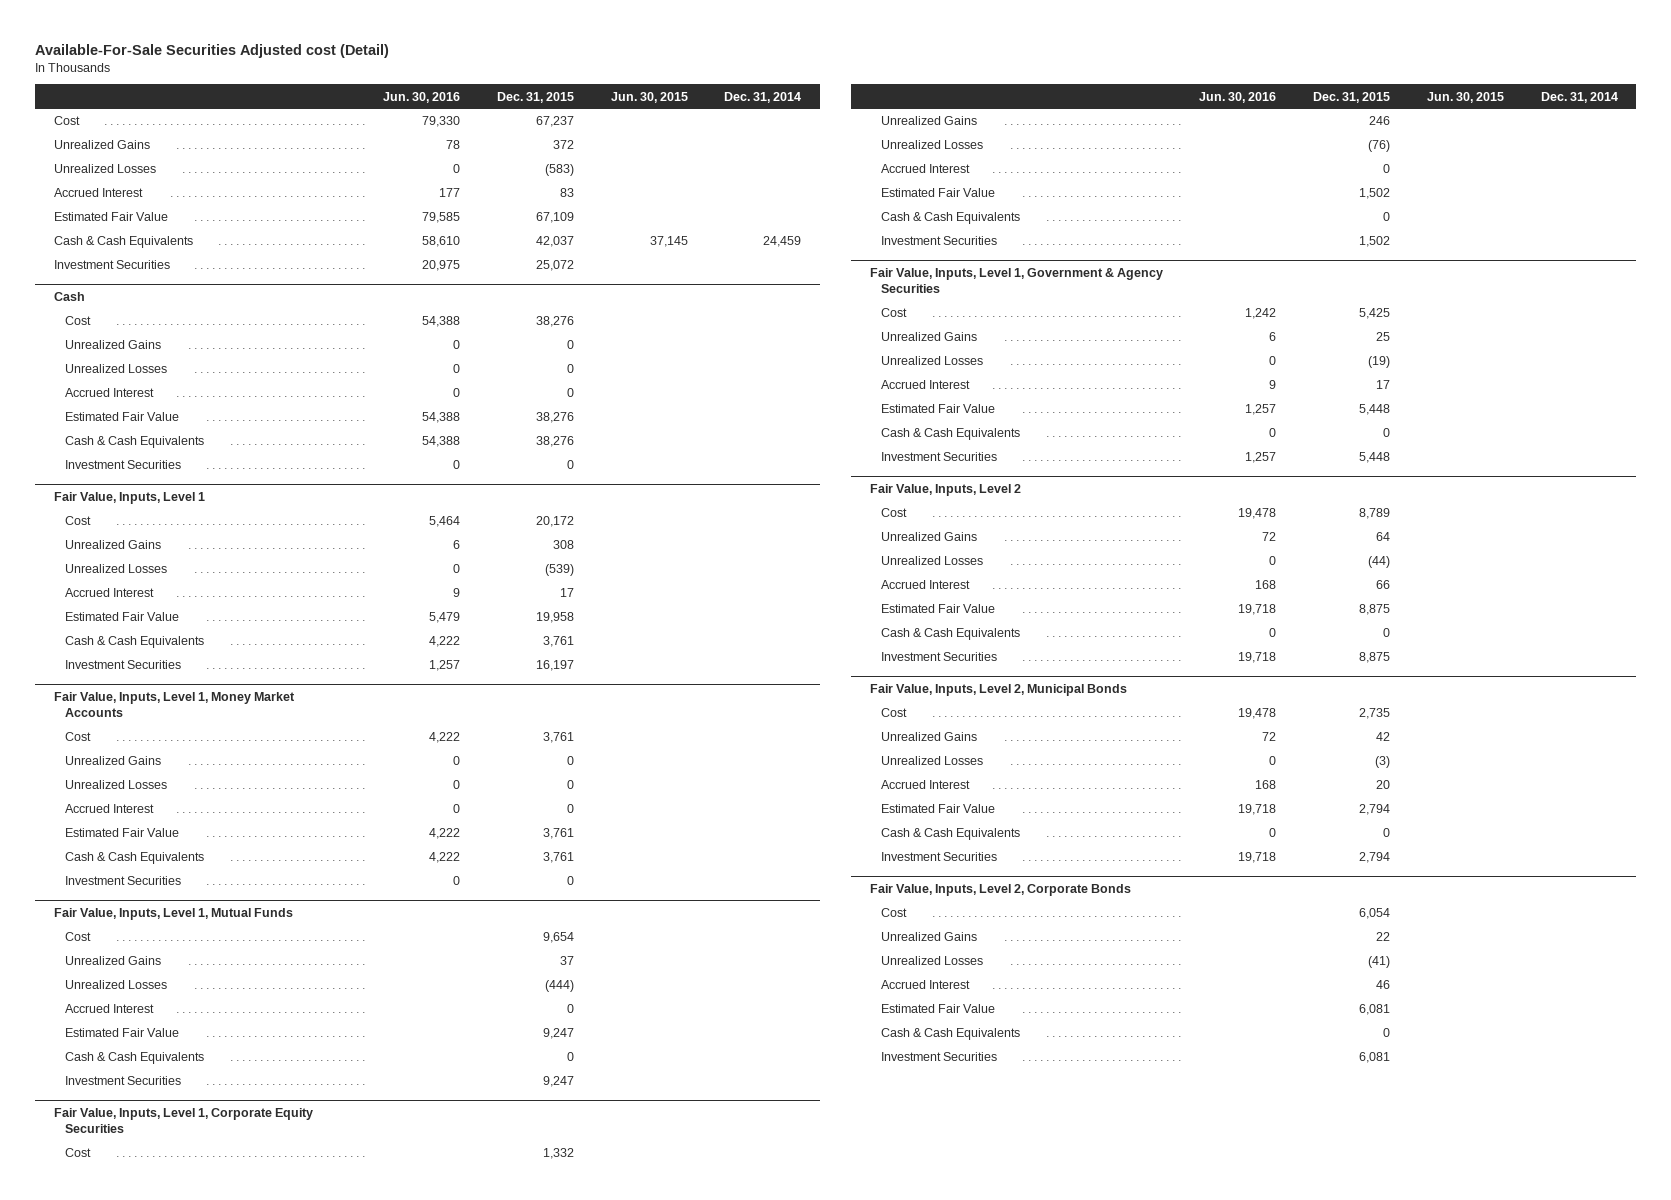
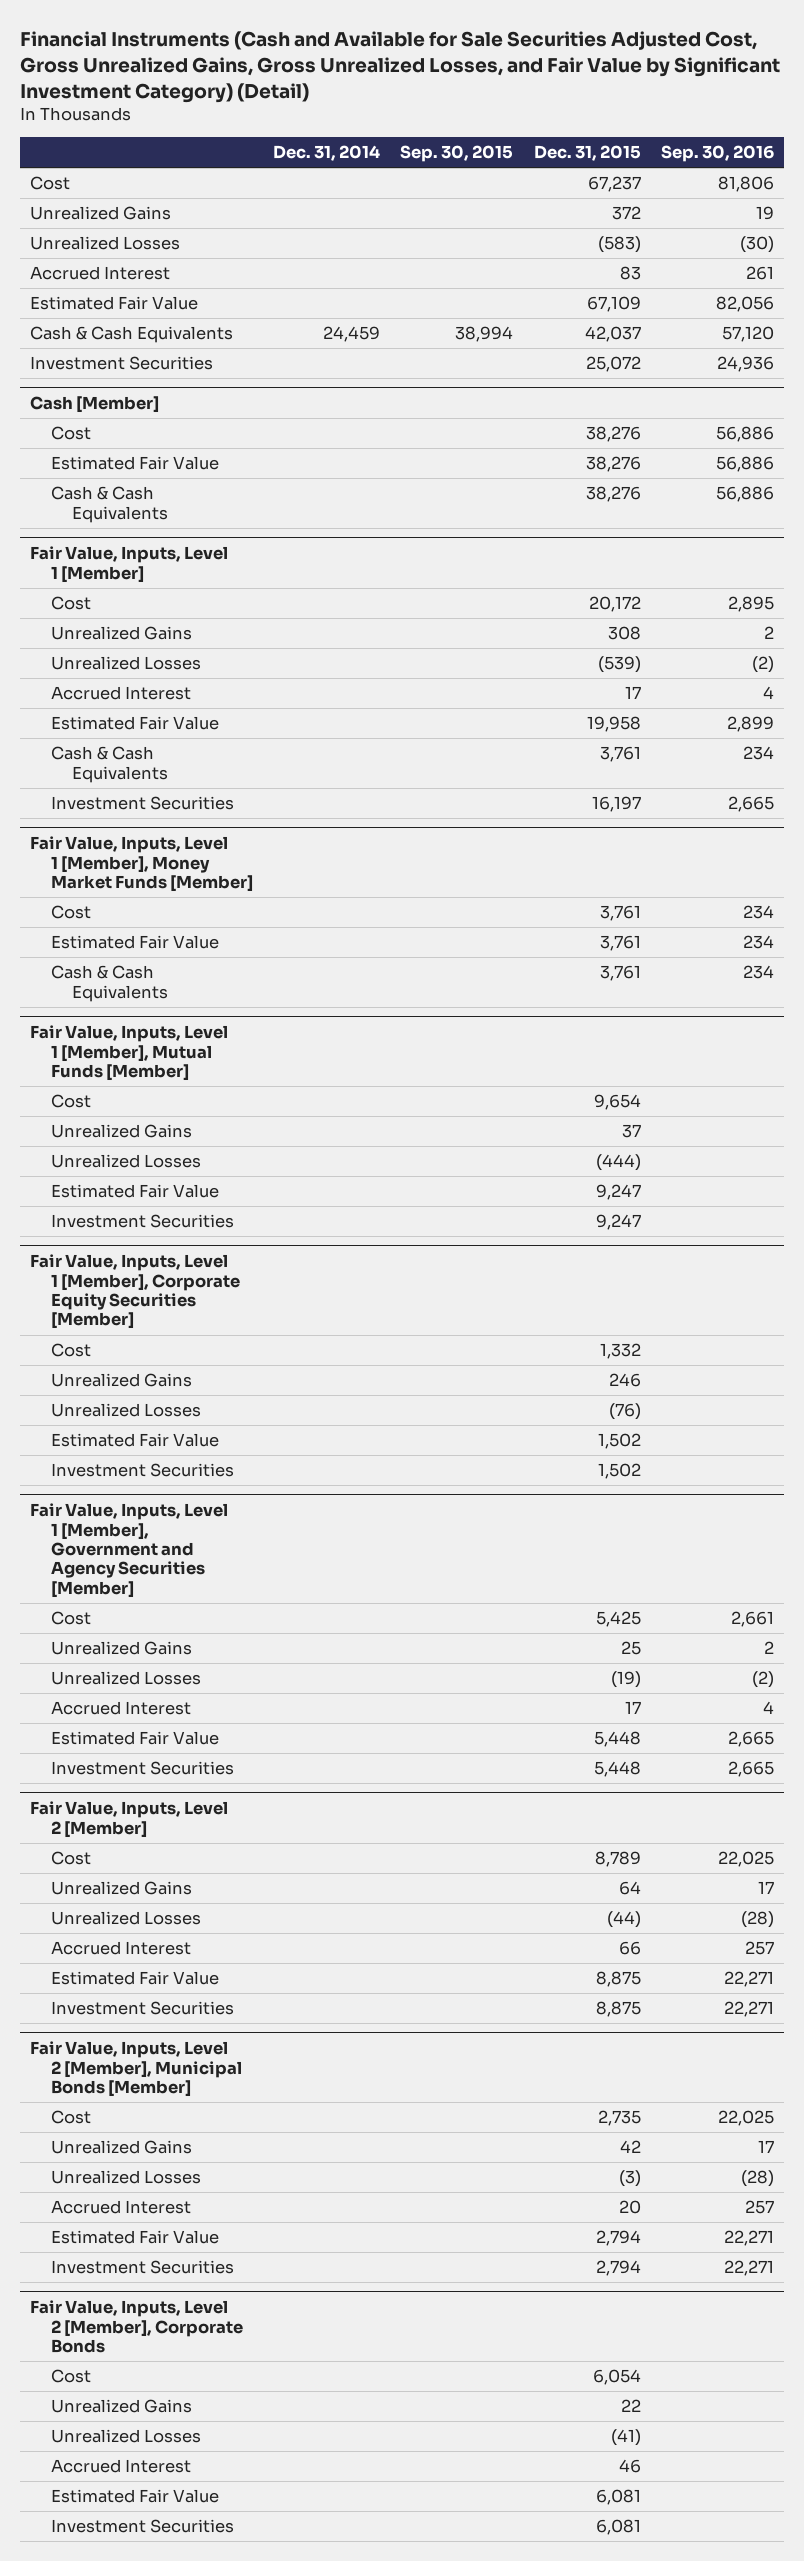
- Available-For-Sale Securities Adjusted cost (Detail)
+ Financial Instruments (Cash and Available for Sale Securities Adjusted Cost, Gross Unrealized Gains, Gross Unrealized Losses, and Fair Value by Significant Investment Category) (Detail)
- | Jun. 30, 2016 | Dec. 31, 2015 | Jun. 30, 2015 | Dec. 31, 2014
+ | Dec. 31, 2014 | Sep. 30, 2015 | Dec. 31, 2015 | Sep. 30, 2016
- Cash
+ Cash [Member]
- Unrealized Gains | 0 | 0 | |
- Unrealized Losses | 0 | 0 | |
- Accrued Interest | 0 | 0 | |
- Investment Securities | 0 | 0 | |
- Fair Value, Inputs, Level 1
+ Fair Value, Inputs, Level 1 [Member]
- Fair Value, Inputs, Level 1, Money Market Accounts
+ Fair Value, Inputs, Level 1 [Member], Money Market Funds [Member]
- Unrealized Gains | 0 | 0 | |
- Unrealized Losses | 0 | 0 | |
- Accrued Interest | 0 | 0 | |
- Investment Securities | 0 | 0 | |
- Fair Value, Inputs, Level 1, Mutual Funds
+ Fair Value, Inputs, Level 1 [Member], Mutual Funds [Member]
- Accrued Interest | | 0 | |
- Cash & Cash Equivalents | | 0 | |
- Fair Value, Inputs, Level 1, Corporate Equity Securities
+ Fair Value, Inputs, Level 1 [Member], Corporate Equity Securities [Member]
- Accrued Interest | | 0 | |
- Cash & Cash Equivalents | | 0 | |
- Fair Value, Inputs, Level 1, Government & Agency Securities
+ Fair Value, Inputs, Level 1 [Member], Government and Agency Securities [Member]
- Cash & Cash Equivalents | 0 | 0 | |
- Fair Value, Inputs, Level 2
+ Fair Value, Inputs, Level 2 [Member]
- Cash & Cash Equivalents | 0 | 0 | |
- Fair Value, Inputs, Level 2, Municipal Bonds
+ Fair Value, Inputs, Level 2 [Member], Municipal Bonds [Member]
- Cash & Cash Equivalents | 0 | 0 | |
- Fair Value, Inputs, Level 2, Corporate Bonds
+ Fair Value, Inputs, Level 2 [Member], Corporate Bonds
- Cash & Cash Equivalents | | 0 | |

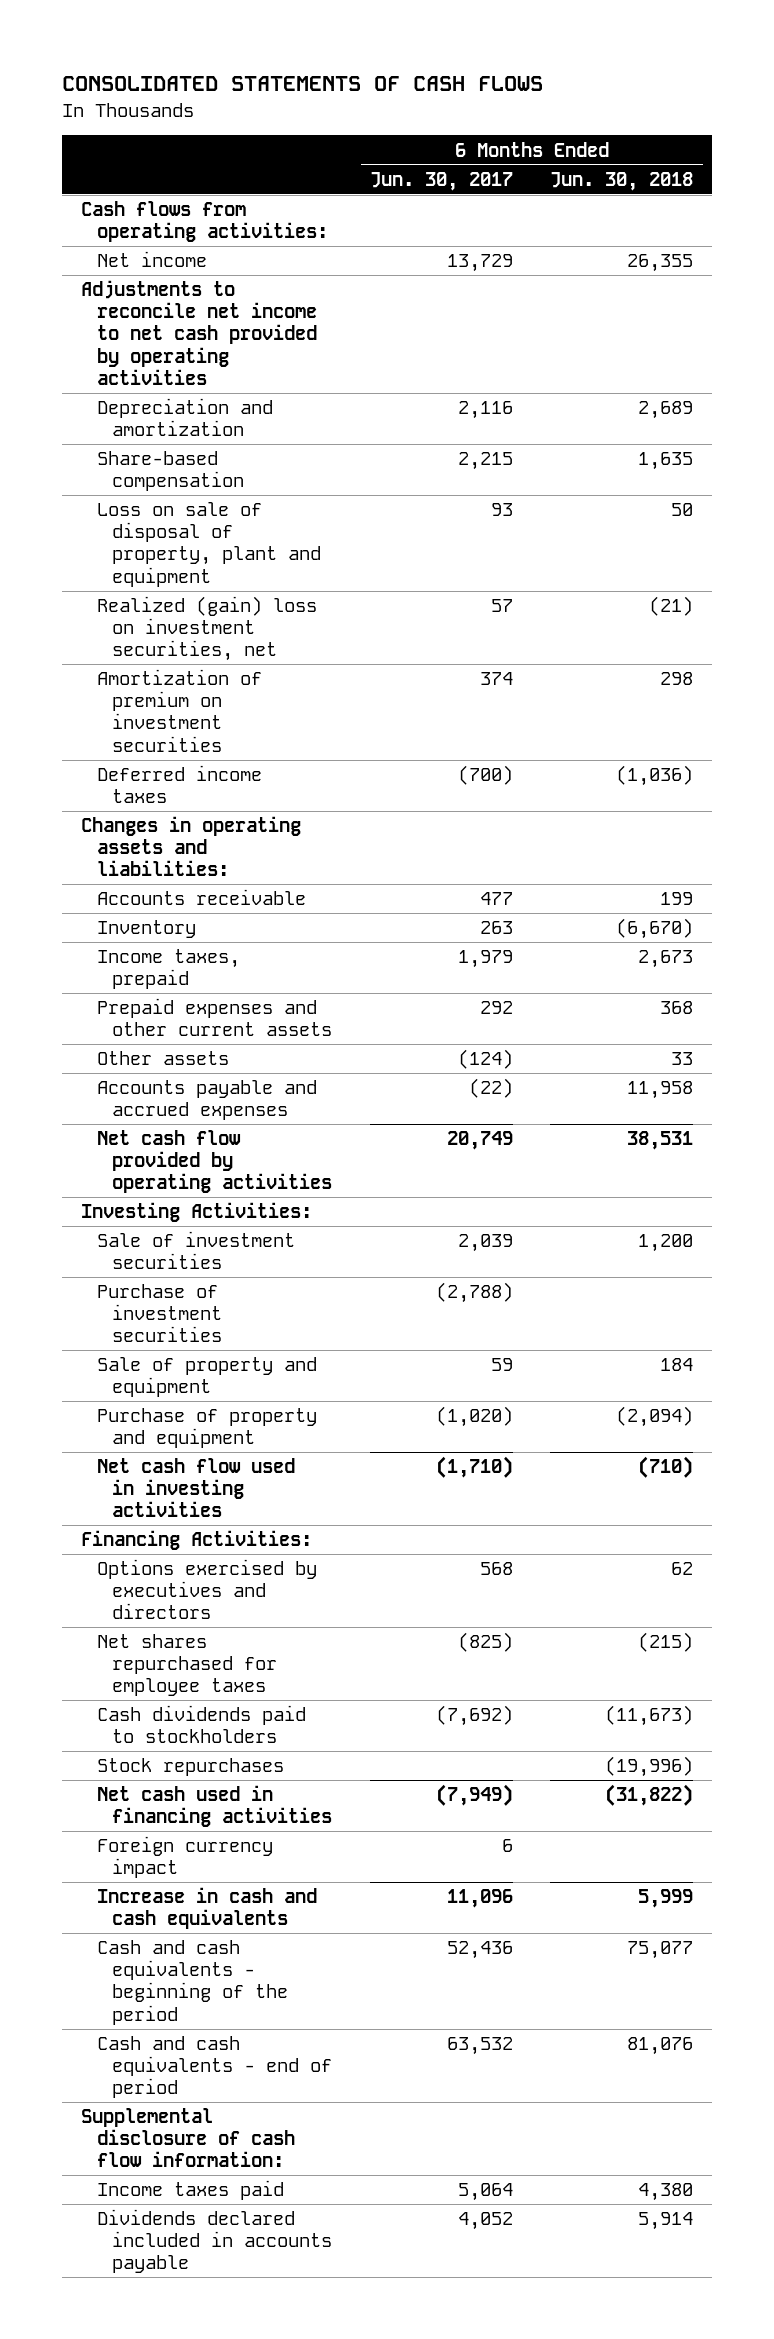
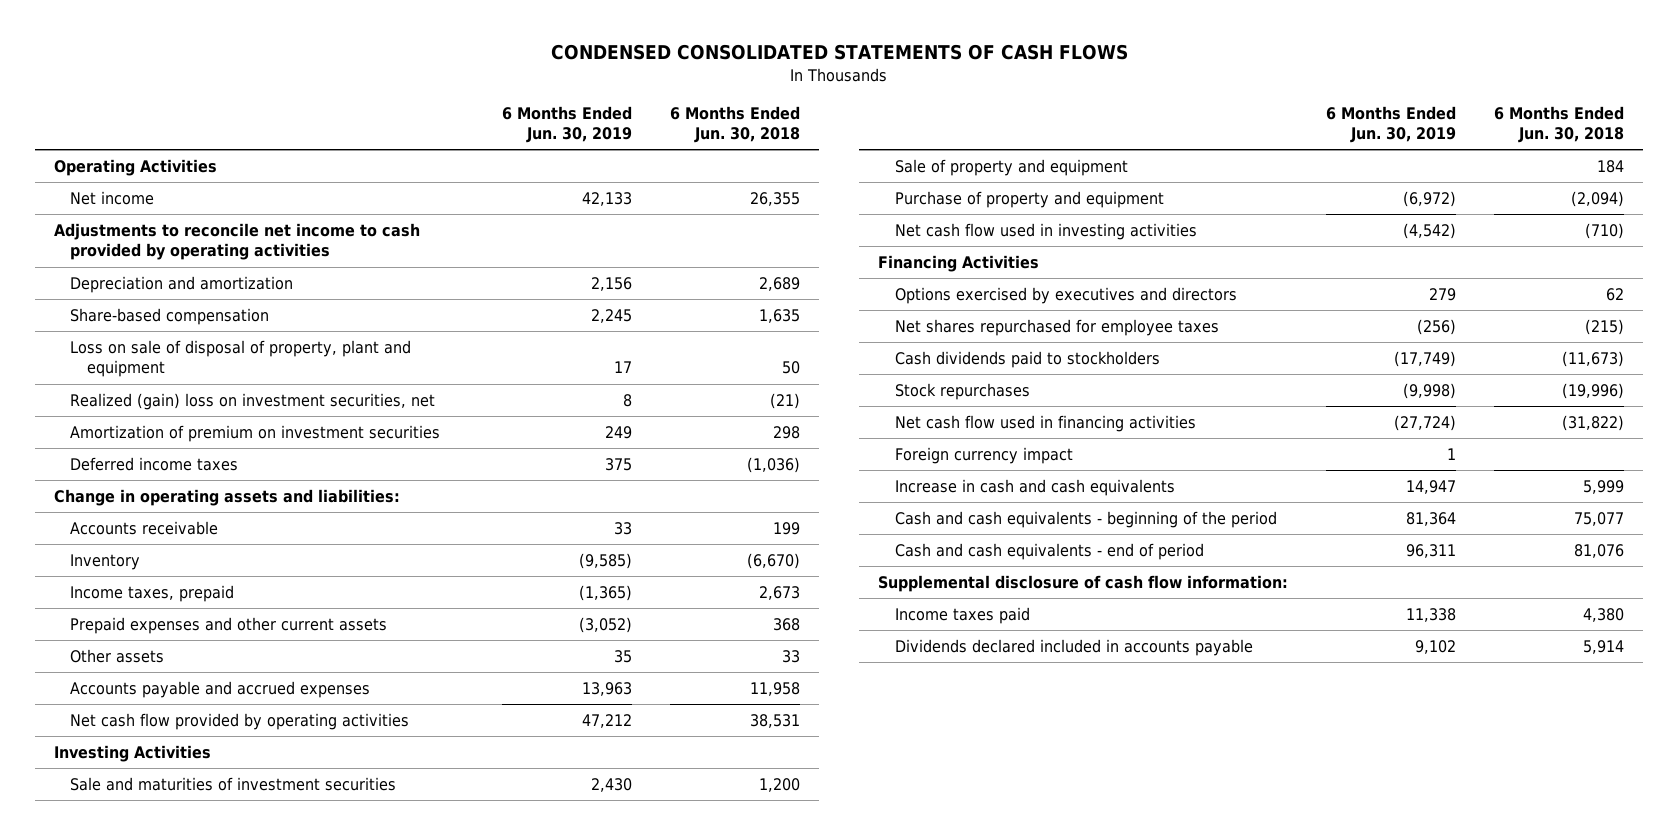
- CONSOLIDATED STATEMENTS OF CASH FLOWS
+ CONDENSED CONSOLIDATED STATEMENTS OF CASH FLOWS
- | 6 Months Ended Jun. 30, 2017 | 6 Months Ended Jun. 30, 2018
+ | 6 Months Ended Jun. 30, 2019 | 6 Months Ended Jun. 30, 2018
- Cash flows from operating activities:
+ Operating Activities
- Adjustments to reconcile net income to net cash provided by operating activities
+ Adjustments to reconcile net income to cash provided by operating activities
- Changes in operating assets and liabilities:
+ Change in operating assets and liabilities:
- Investing Activities:
- Sale of investment securities | 2,039 | 1,200
- Purchase of investment securities | (2,788) |
+ Investing Activities
+ Sale and maturities of investment securities | 2,430 | 1,200
- Financing Activities:
+ Financing Activities
- Net cash used in financing activities | (7,949) | (31,822)
+ Net cash flow used in financing activities | (27,724) | (31,822)

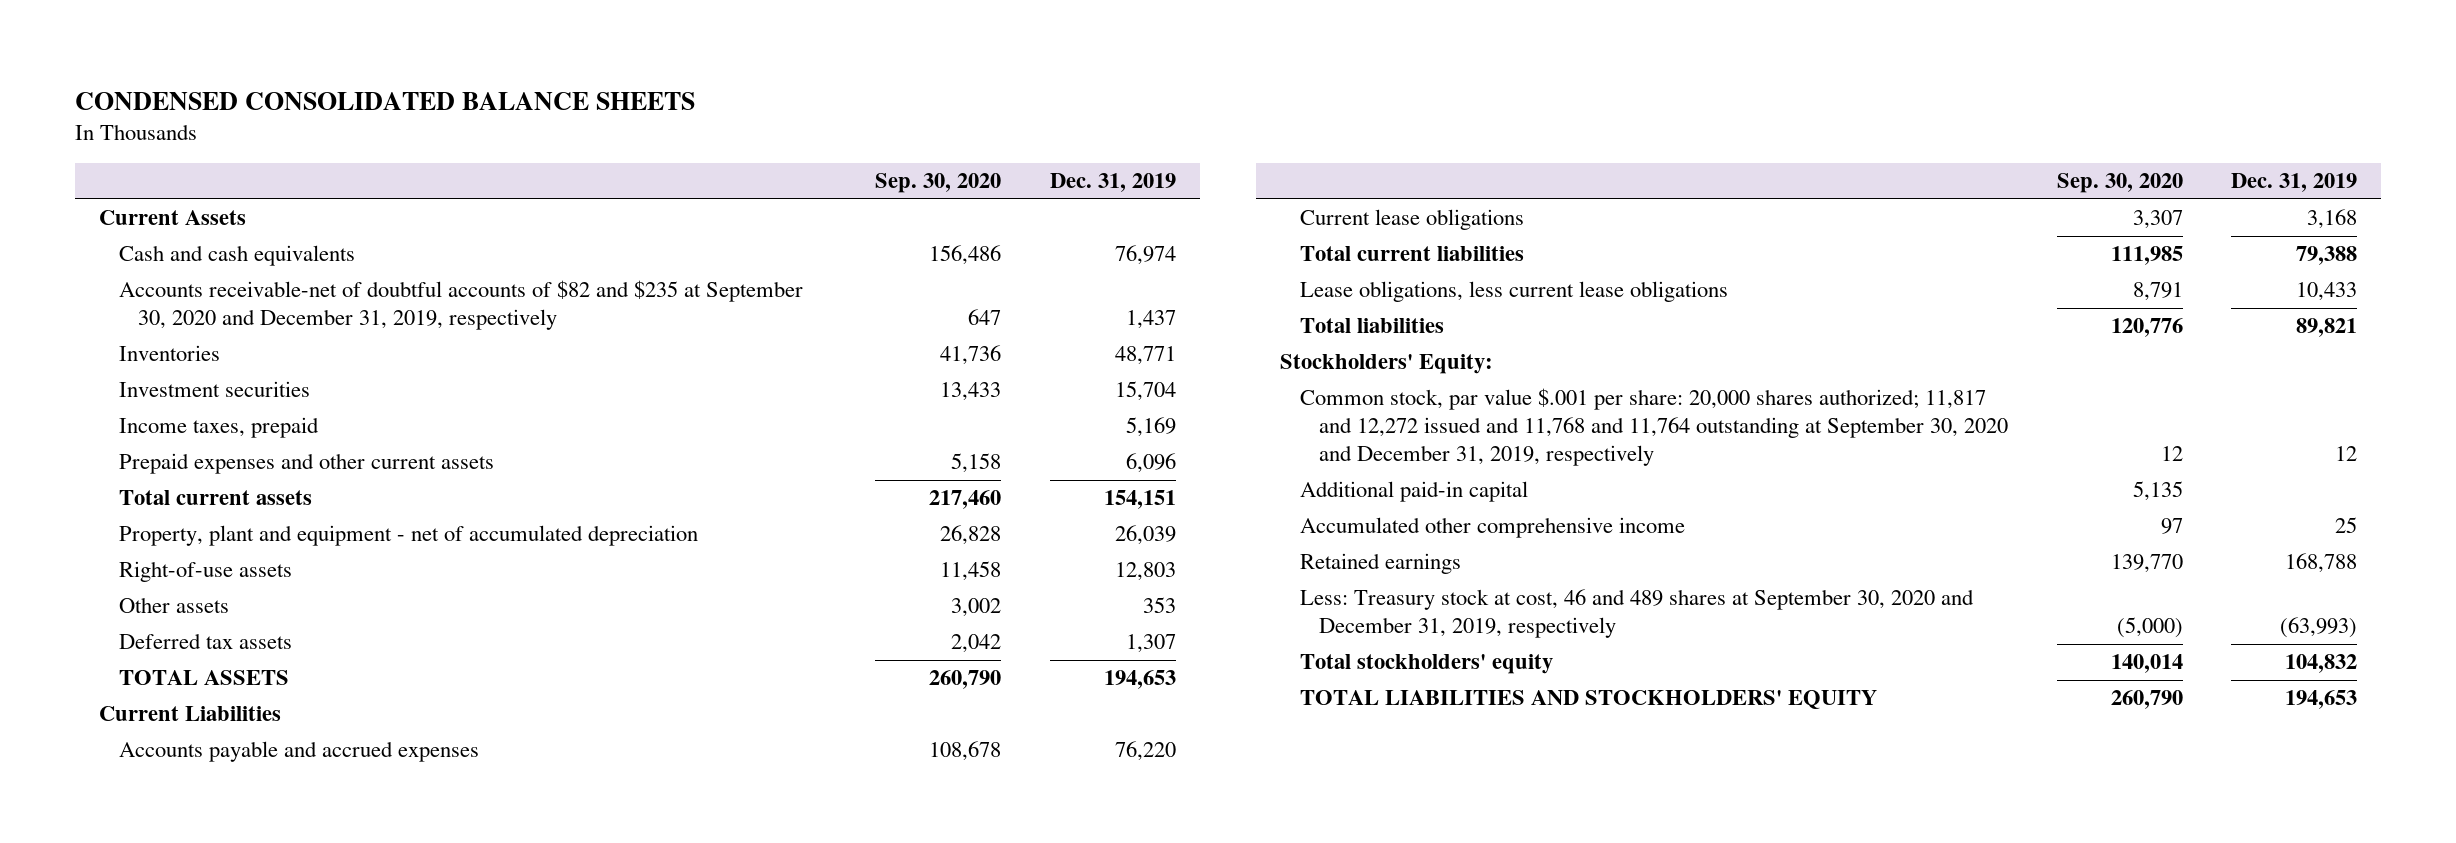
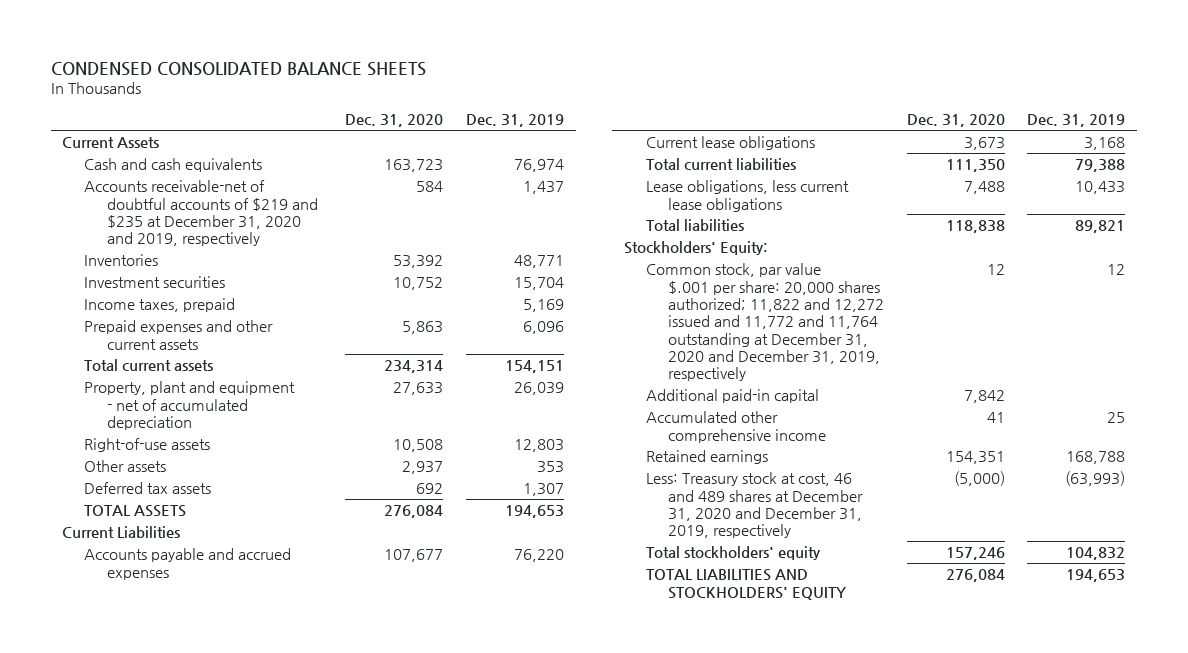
- | Sep. 30, 2020 | Dec. 31, 2019
+ | Dec. 31, 2020 | Dec. 31, 2019
- Accounts receivable-net of doubtful accounts of $82 and $235 at September 30, 2020 and December 31, 2019, respectively | 647 | 1,437
+ Accounts receivable-net of doubtful accounts of $219 and $235 at December 31, 2020 and 2019, respectively | 584 | 1,437
- Common stock, par value $.001 per share: 20,000 shares authorized; 11,817 and 12,272 issued and 11,768 and 11,764 outstanding at September 30, 2020 and December 31, 2019, respectively | 12 | 12
+ Common stock, par value $.001 per share: 20,000 shares authorized; 11,822 and 12,272 issued and 11,772 and 11,764 outstanding at December 31, 2020 and December 31, 2019, respectively | 12 | 12
- Less: Treasury stock at cost, 46 and 489 shares at September 30, 2020 and December 31, 2019, respectively | (5,000) | (63,993)
+ Less: Treasury stock at cost, 46 and 489 shares at December 31, 2020 and December 31, 2019, respectively | (5,000) | (63,993)

